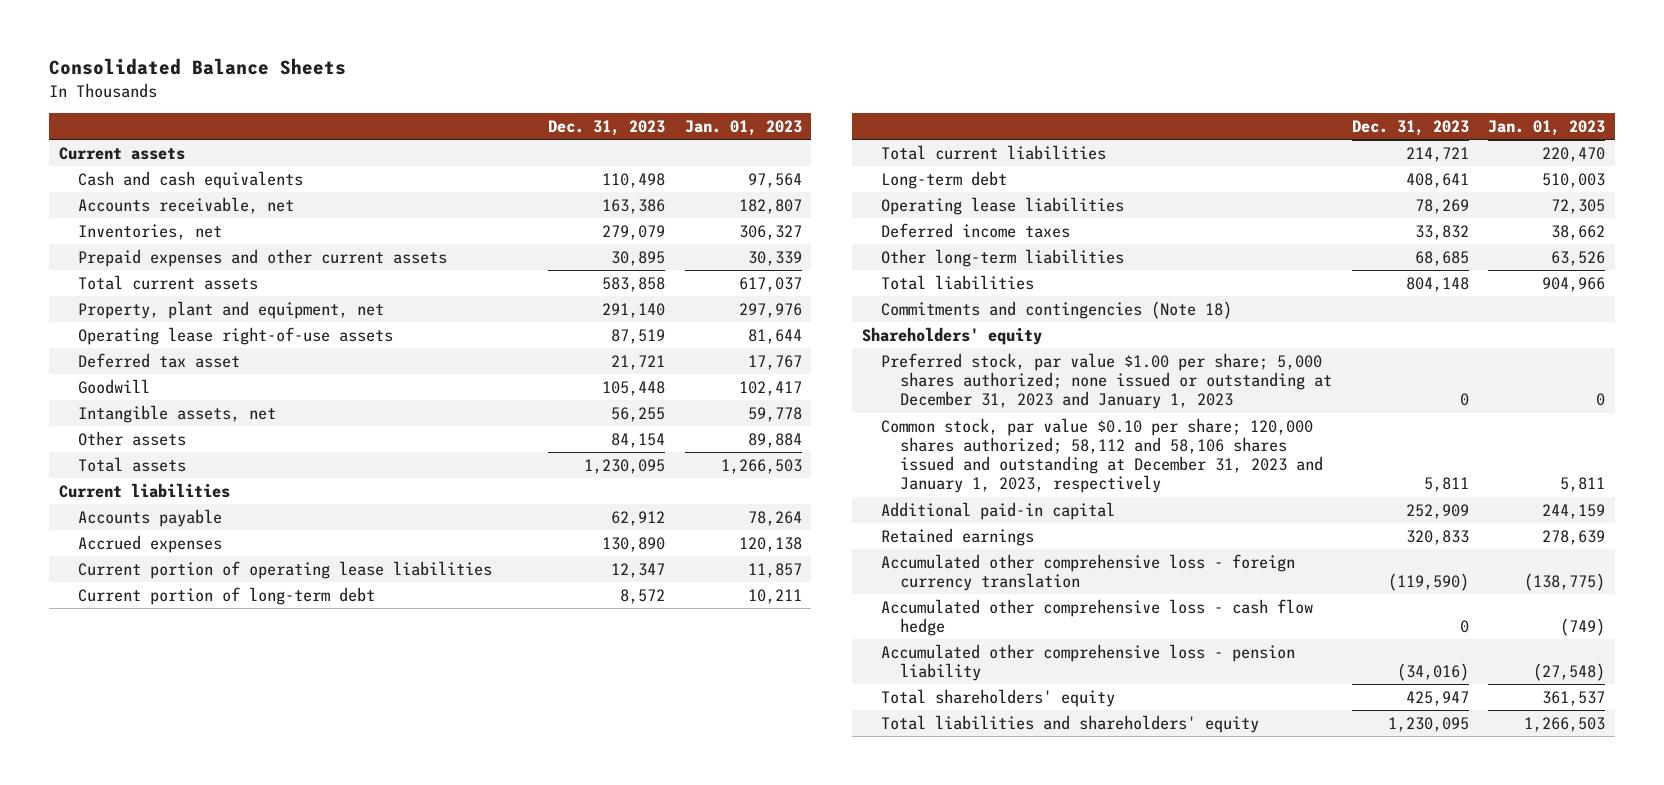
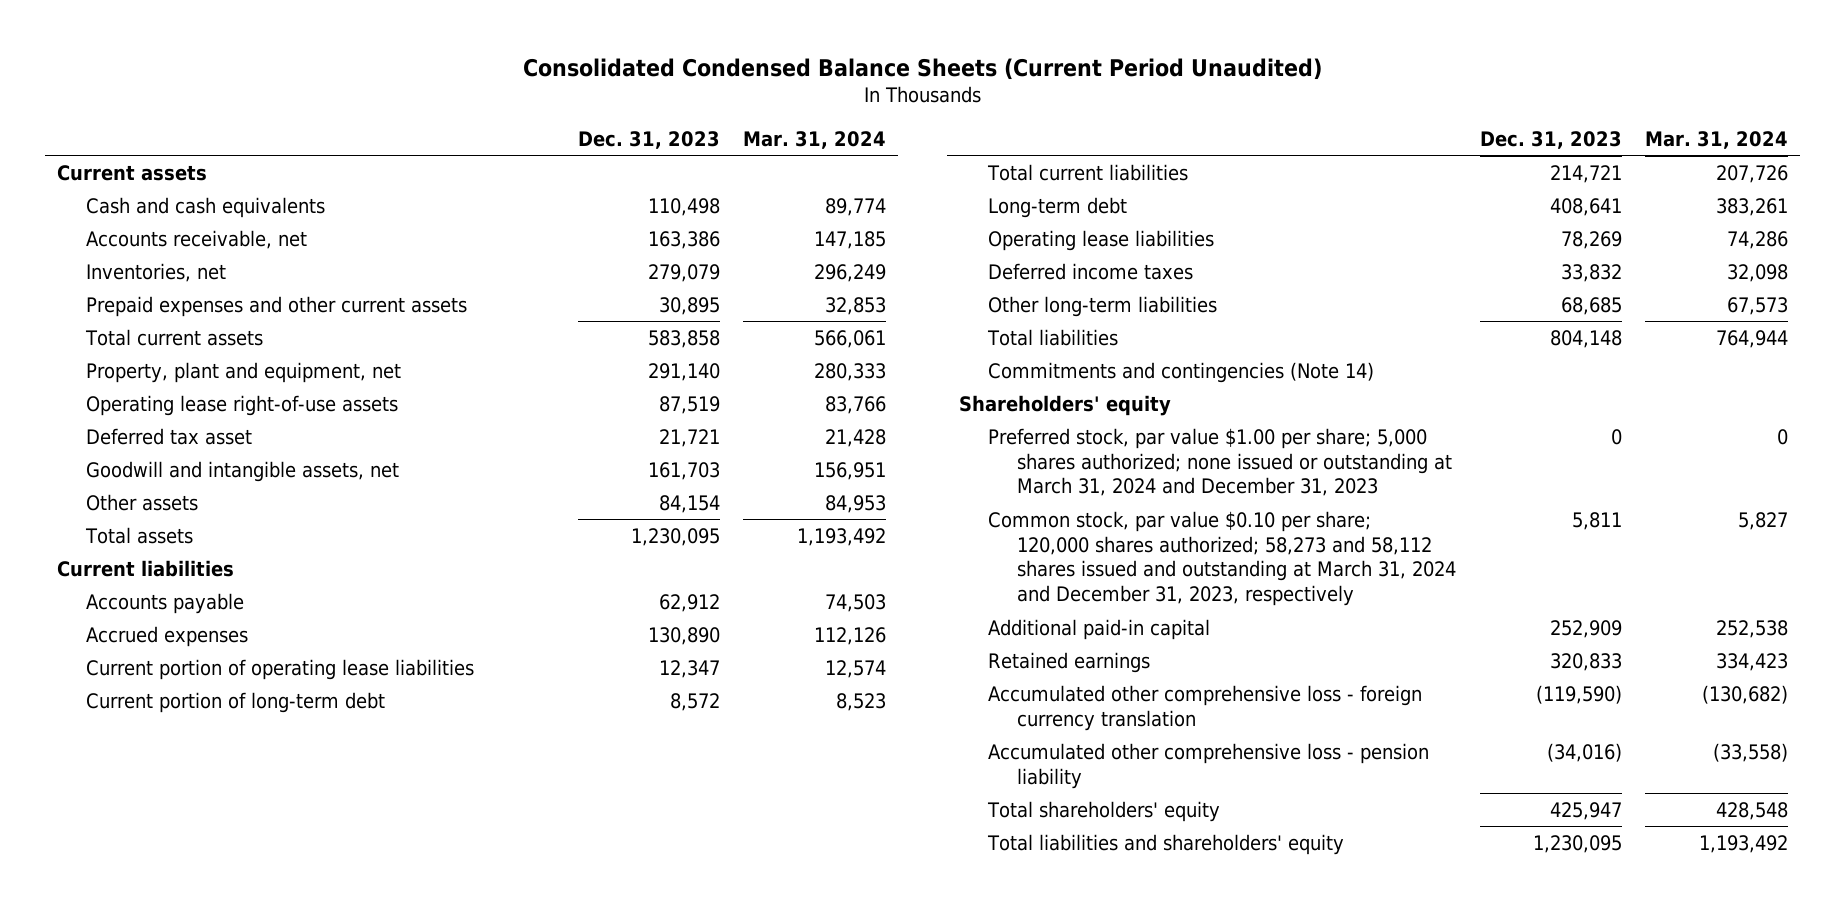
- Consolidated Balance Sheets
+ Consolidated Condensed Balance Sheets (Current Period Unaudited)
- | Dec. 31, 2023 | Jan. 01, 2023
+ | Dec. 31, 2023 | Mar. 31, 2024
- Goodwill | 105,448 | 102,417
- Intangible assets, net | 56,255 | 59,778
+ Goodwill and intangible assets, net | 161,703 | 156,951
- Commitments and contingencies (Note 18)
+ Commitments and contingencies (Note 14)
- Preferred stock, par value $1.00 per share; 5,000 shares authorized; none issued or outstanding at December 31, 2023 and January 1, 2023 | 0 | 0
- Common stock, par value $0.10 per share; 120,000 shares authorized; 58,112 and 58,106 shares issued and outstanding at December 31, 2023 and January 1, 2023, respectively | 5,811 | 5,811
+ Preferred stock, par value $1.00 per share; 5,000 shares authorized; none issued or outstanding at March 31, 2024 and December 31, 2023 | 0 | 0
+ Common stock, par value $0.10 per share; 120,000 shares authorized; 58,273 and 58,112 shares issued and outstanding at March 31, 2024 and December 31, 2023, respectively | 5,811 | 5,827
- Accumulated other comprehensive loss - cash flow hedge | 0 | (749)

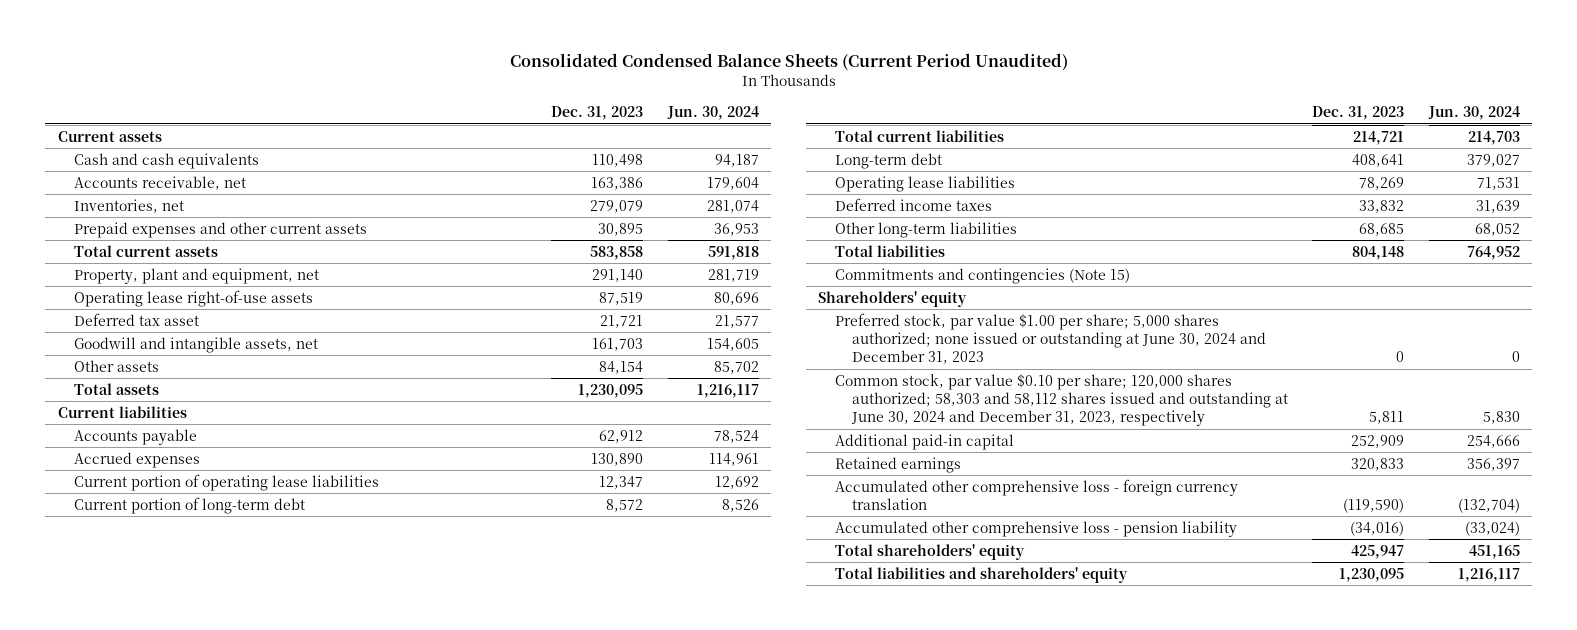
- | Dec. 31, 2023 | Mar. 31, 2024
+ | Dec. 31, 2023 | Jun. 30, 2024
- Commitments and contingencies (Note 14)
+ Commitments and contingencies (Note 15)
- Preferred stock, par value $1.00 per share; 5,000 shares authorized; none issued or outstanding at March 31, 2024 and December 31, 2023 | 0 | 0
- Common stock, par value $0.10 per share; 120,000 shares authorized; 58,273 and 58,112 shares issued and outstanding at March 31, 2024 and December 31, 2023, respectively | 5,811 | 5,827
+ Preferred stock, par value $1.00 per share; 5,000 shares authorized; none issued or outstanding at June 30, 2024 and December 31, 2023 | 0 | 0
+ Common stock, par value $0.10 per share; 120,000 shares authorized; 58,303 and 58,112 shares issued and outstanding at June 30, 2024 and December 31, 2023, respectively | 5,811 | 5,830

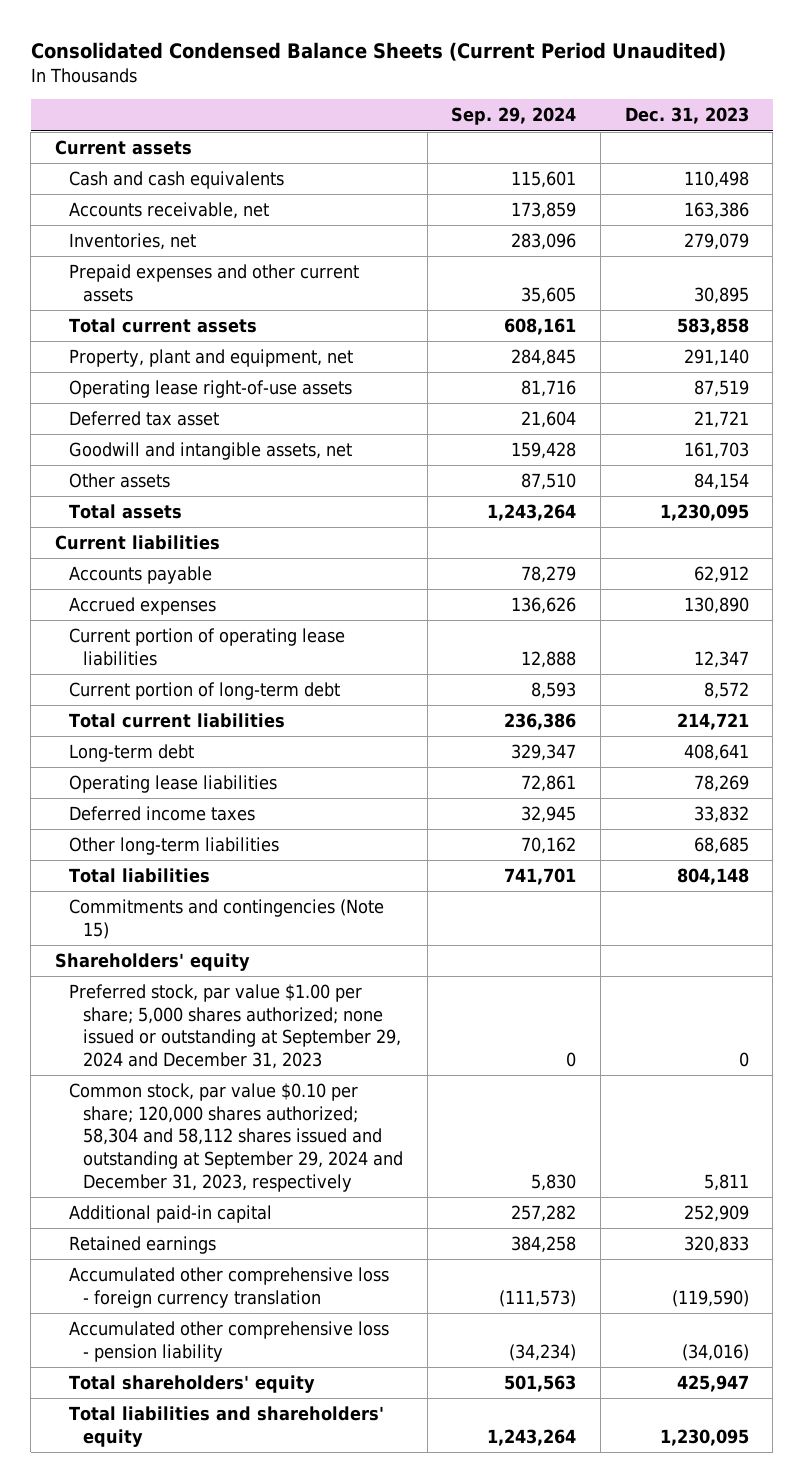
- | Dec. 31, 2023 | Jun. 30, 2024
+ | Sep. 29, 2024 | Dec. 31, 2023
- Preferred stock, par value $1.00 per share; 5,000 shares authorized; none issued or outstanding at June 30, 2024 and December 31, 2023 | 0 | 0
- Common stock, par value $0.10 per share; 120,000 shares authorized; 58,303 and 58,112 shares issued and outstanding at June 30, 2024 and December 31, 2023, respectively | 5,811 | 5,830
+ Preferred stock, par value $1.00 per share; 5,000 shares authorized; none issued or outstanding at September 29, 2024 and December 31, 2023 | 0 | 0
+ Common stock, par value $0.10 per share; 120,000 shares authorized; 58,304 and 58,112 shares issued and outstanding at September 29, 2024 and December 31, 2023, respectively | 5,830 | 5,811

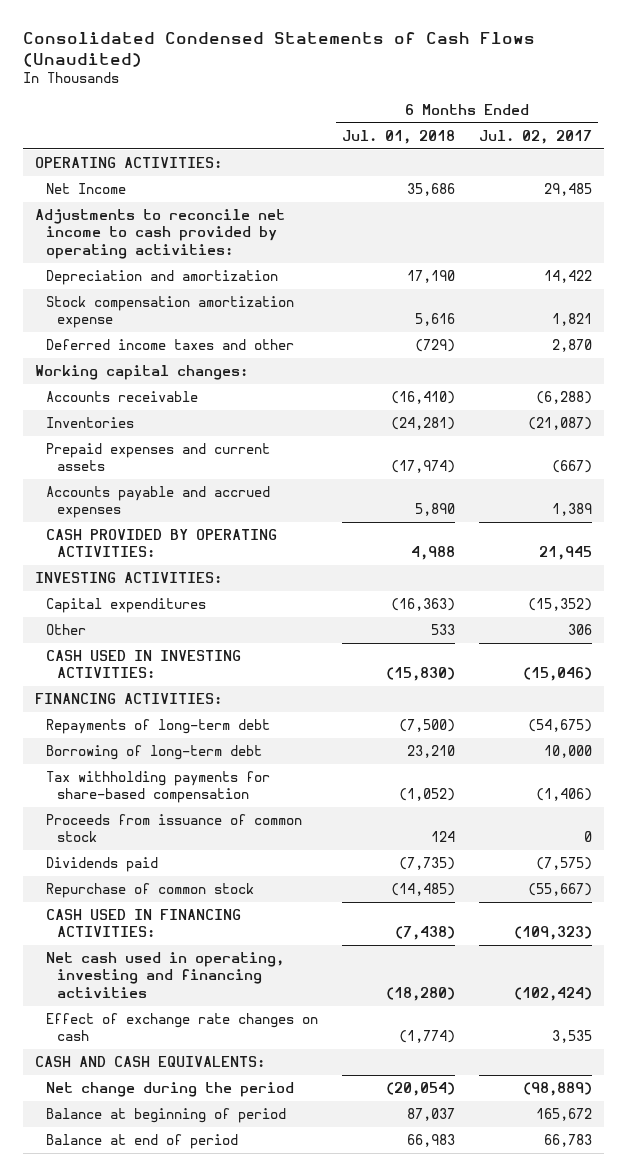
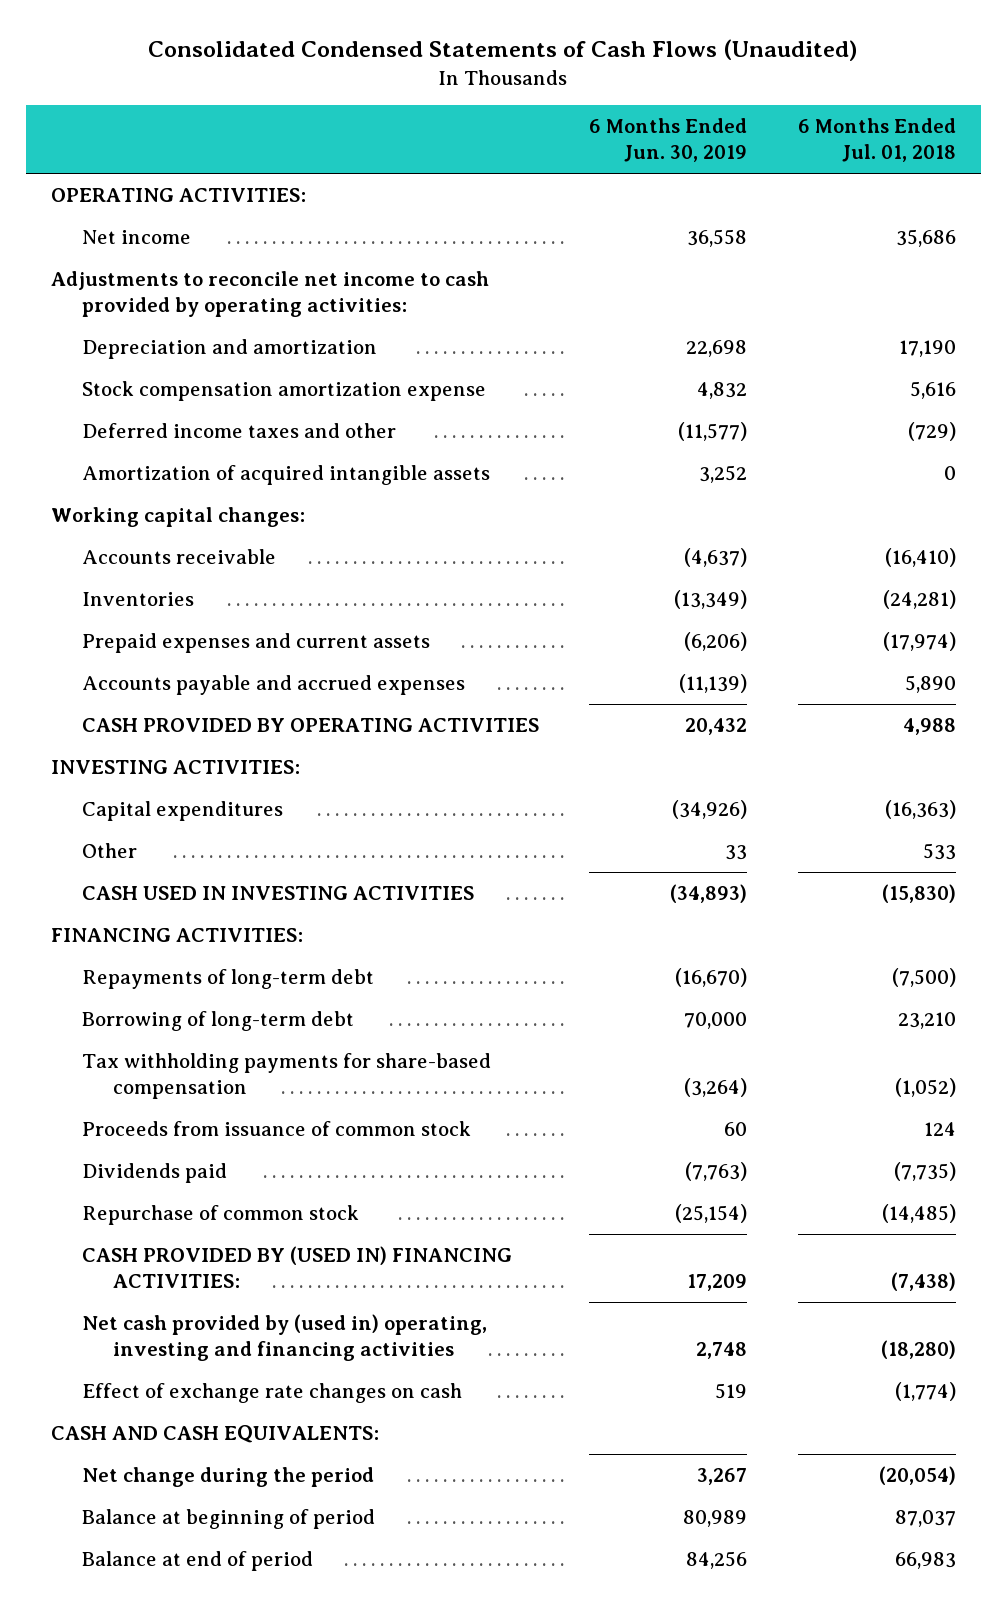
- | 6 Months Ended Jul. 01, 2018 | 6 Months Ended Jul. 02, 2017
+ | 6 Months Ended Jun. 30, 2019 | 6 Months Ended Jul. 01, 2018
- Net Income | 35,686 | 29,485
+ Net income | 36,558 | 35,686
+ Amortization of acquired intangible assets | 3,252 | 0
- CASH PROVIDED BY OPERATING ACTIVITIES: | 4,988 | 21,945
+ CASH PROVIDED BY OPERATING ACTIVITIES | 20,432 | 4,988
- CASH USED IN INVESTING ACTIVITIES: | (15,830) | (15,046)
+ CASH USED IN INVESTING ACTIVITIES | (34,893) | (15,830)
- CASH USED IN FINANCING ACTIVITIES: | (7,438) | (109,323)
- Net cash used in operating, investing and financing activities | (18,280) | (102,424)
+ CASH PROVIDED BY (USED IN) FINANCING ACTIVITIES: | 17,209 | (7,438)
+ Net cash provided by (used in) operating, investing and financing activities | 2,748 | (18,280)

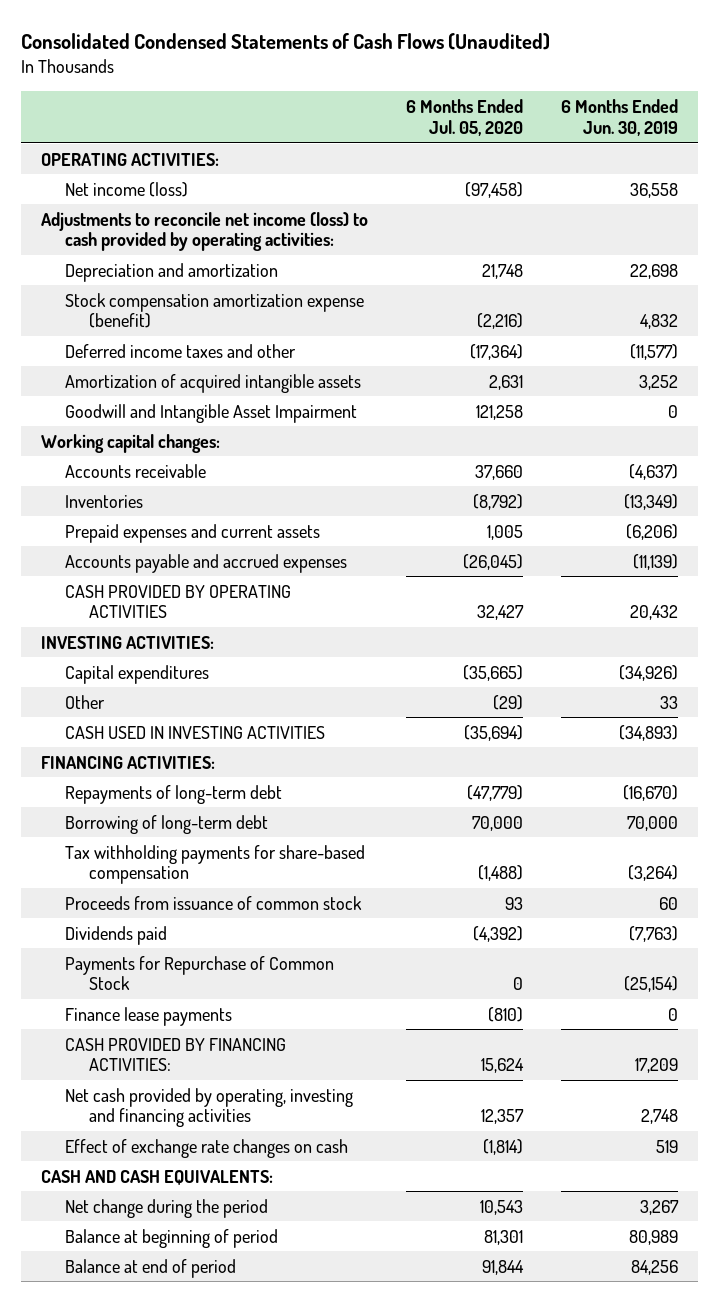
- | 6 Months Ended Jun. 30, 2019 | 6 Months Ended Jul. 01, 2018
+ | 6 Months Ended Jul. 05, 2020 | 6 Months Ended Jun. 30, 2019
- Net income | 36,558 | 35,686
- Adjustments to reconcile net income to cash provided by operating activities:
+ Net income (loss) | (97,458) | 36,558
+ Adjustments to reconcile net income (loss) to cash provided by operating activities:
- Stock compensation amortization expense | 4,832 | 5,616
+ Stock compensation amortization expense (benefit) | (2,216) | 4,832
+ Goodwill and Intangible Asset Impairment | 121,258 | 0
- Repurchase of common stock | (25,154) | (14,485)
- CASH PROVIDED BY (USED IN) FINANCING ACTIVITIES: | 17,209 | (7,438)
- Net cash provided by (used in) operating, investing and financing activities | 2,748 | (18,280)
+ Payments for Repurchase of Common Stock | 0 | (25,154)
+ Finance lease payments | (810) | 0
+ CASH PROVIDED BY FINANCING ACTIVITIES: | 15,624 | 17,209
+ Net cash provided by operating, investing and financing activities | 12,357 | 2,748

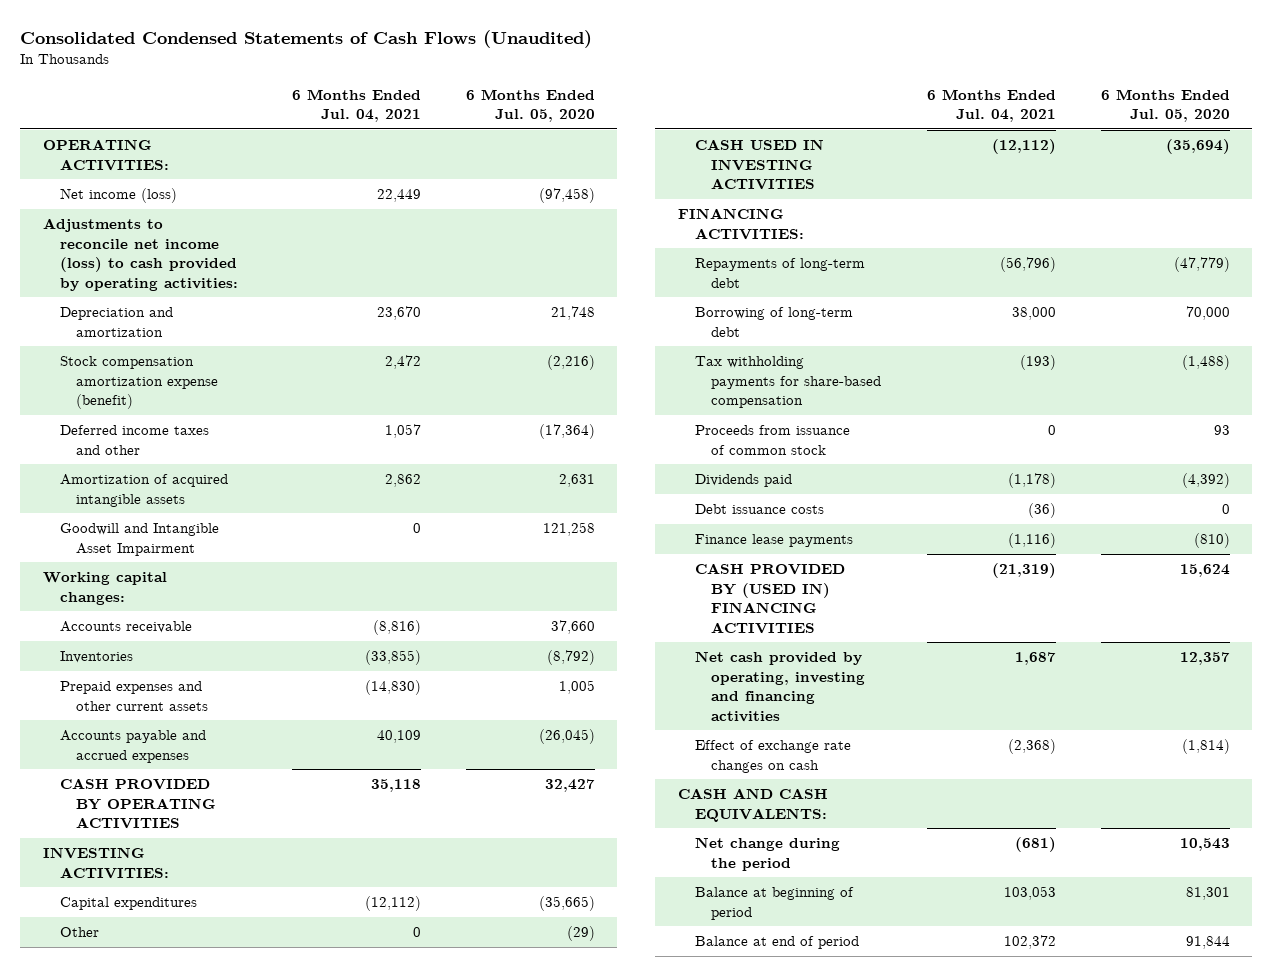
- | 6 Months Ended Jul. 05, 2020 | 6 Months Ended Jun. 30, 2019
+ | 6 Months Ended Jul. 04, 2021 | 6 Months Ended Jul. 05, 2020
- Prepaid expenses and current assets | 1,005 | (6,206)
+ Prepaid expenses and other current assets | (14,830) | 1,005
- Payments for Repurchase of Common Stock | 0 | (25,154)
+ Debt issuance costs | (36) | 0
- CASH PROVIDED BY FINANCING ACTIVITIES: | 15,624 | 17,209
+ CASH PROVIDED BY (USED IN) FINANCING ACTIVITIES | (21,319) | 15,624

